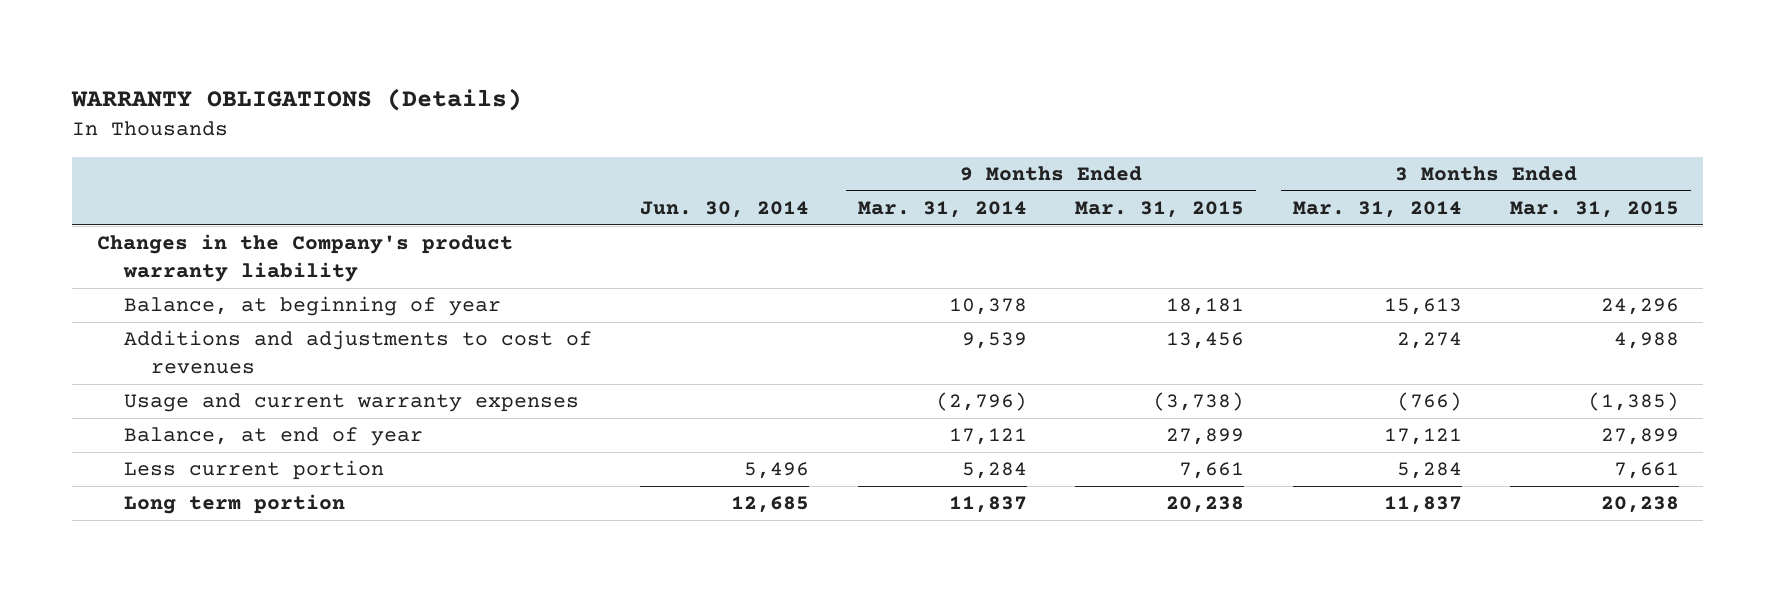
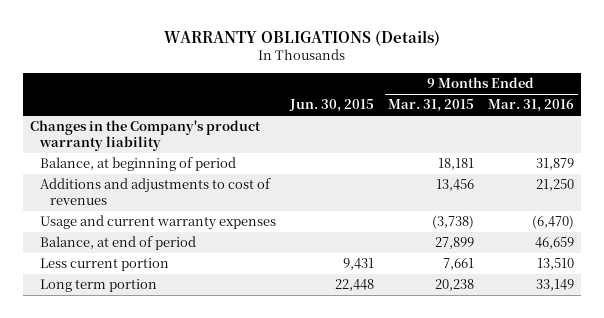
- | Jun. 30, 2014 | 9 Months Ended Mar. 31, 2014 | 9 Months Ended Mar. 31, 2015 | 3 Months Ended Mar. 31, 2014 | 3 Months Ended Mar. 31, 2015
+ | Jun. 30, 2015 | 9 Months Ended Mar. 31, 2015 | 9 Months Ended Mar. 31, 2016
- Balance, at beginning of year | | 10,378 | 18,181 | 15,613 | 24,296
+ Balance, at beginning of period | | 18,181 | 31,879
- Balance, at end of year | | 17,121 | 27,899 | 17,121 | 27,899
+ Balance, at end of period | | 27,899 | 46,659

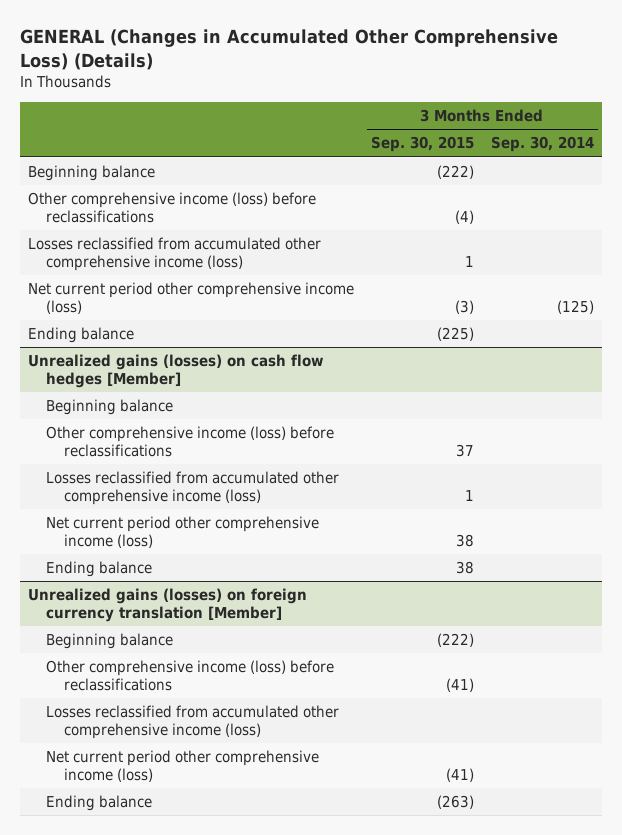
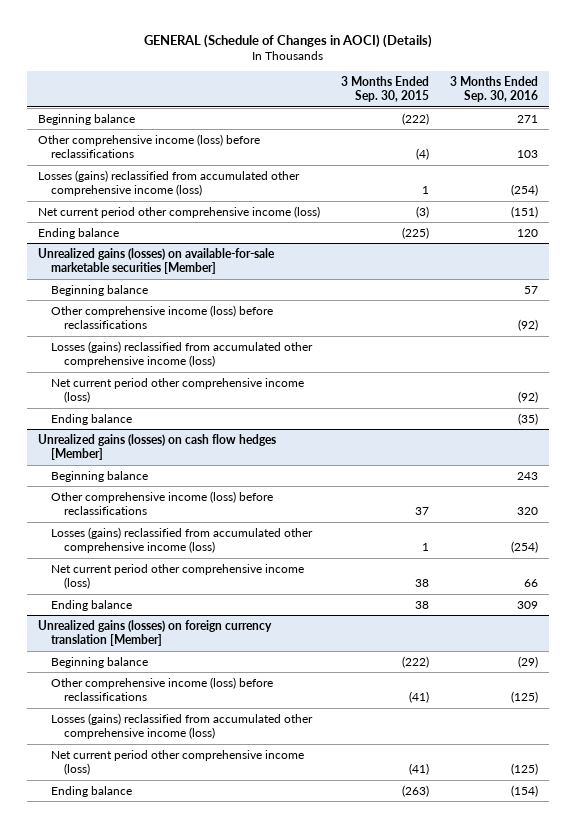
- GENERAL (Changes in Accumulated Other Comprehensive Loss) (Details)
+ GENERAL (Schedule of Changes in AOCI) (Details)
- | 3 Months Ended Sep. 30, 2015 | 3 Months Ended Sep. 30, 2014
+ | 3 Months Ended Sep. 30, 2015 | 3 Months Ended Sep. 30, 2016
- Losses reclassified from accumulated other comprehensive income (loss) | 1 |
+ Losses (gains) reclassified from accumulated other comprehensive income (loss) | 1 | (254)
+ Unrealized gains (losses) on available-for-sale marketable securities [Member]
+ Beginning balance | | 57
+ Other comprehensive income (loss) before reclassifications | | (92)
+ Losses (gains) reclassified from accumulated other comprehensive income (loss)
+ Net current period other comprehensive income (loss) | | (92)
+ Ending balance | | (35)
@ Unrealized gains (losses) on cash flow hedges [Member]
- Losses reclassified from accumulated other comprehensive income (loss) | 1 |
+ Losses (gains) reclassified from accumulated other comprehensive income (loss) | 1 | (254)
@ Unrealized gains (losses) on foreign currency translation [Member]
- Losses reclassified from accumulated other comprehensive income (loss)
+ Losses (gains) reclassified from accumulated other comprehensive income (loss)

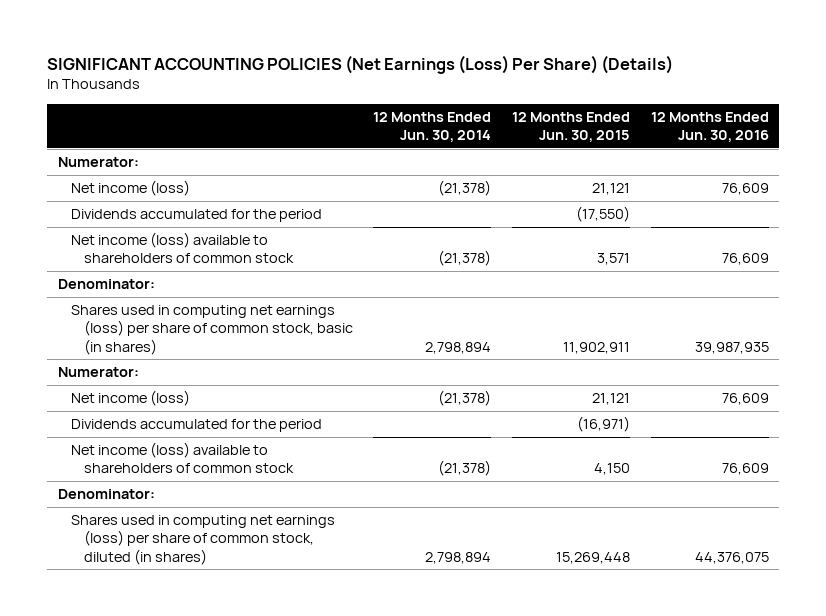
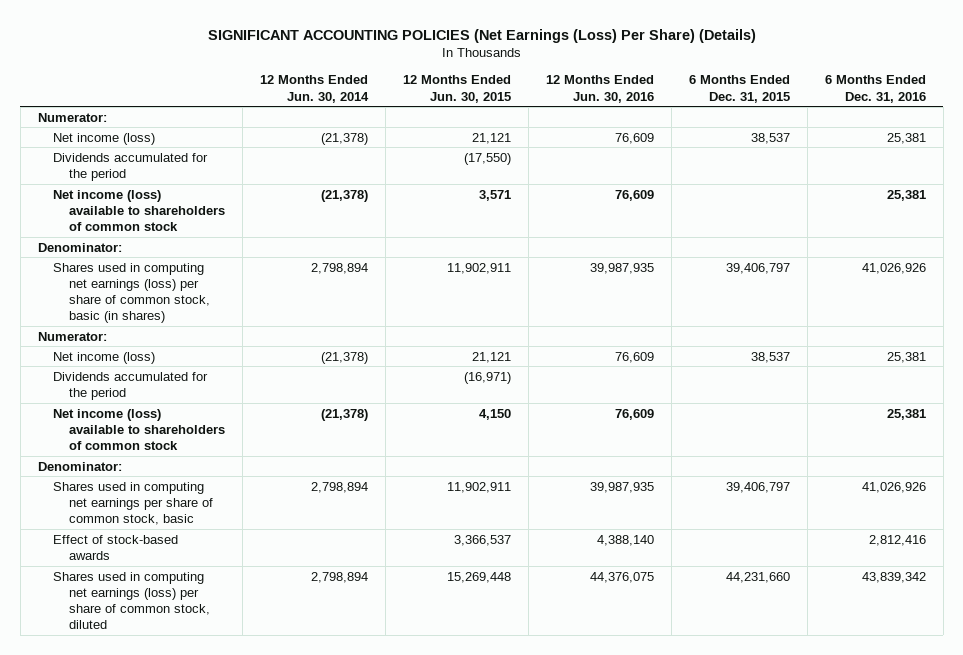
- | 12 Months Ended Jun. 30, 2014 | 12 Months Ended Jun. 30, 2015 | 12 Months Ended Jun. 30, 2016
+ | 12 Months Ended Jun. 30, 2014 | 12 Months Ended Jun. 30, 2015 | 12 Months Ended Jun. 30, 2016 | 6 Months Ended Dec. 31, 2015 | 6 Months Ended Dec. 31, 2016
- Shares used in computing net earnings (loss) per share of common stock, diluted (in shares) | 2,798,894 | 15,269,448 | 44,376,075
+ Shares used in computing net earnings per share of common stock, basic | 2,798,894 | 11,902,911 | 39,987,935 | 39,406,797 | 41,026,926
+ Effect of stock-based awards | | 3,366,537 | 4,388,140 | | 2,812,416
+ Shares used in computing net earnings (loss) per share of common stock, diluted | 2,798,894 | 15,269,448 | 44,376,075 | 44,231,660 | 43,839,342

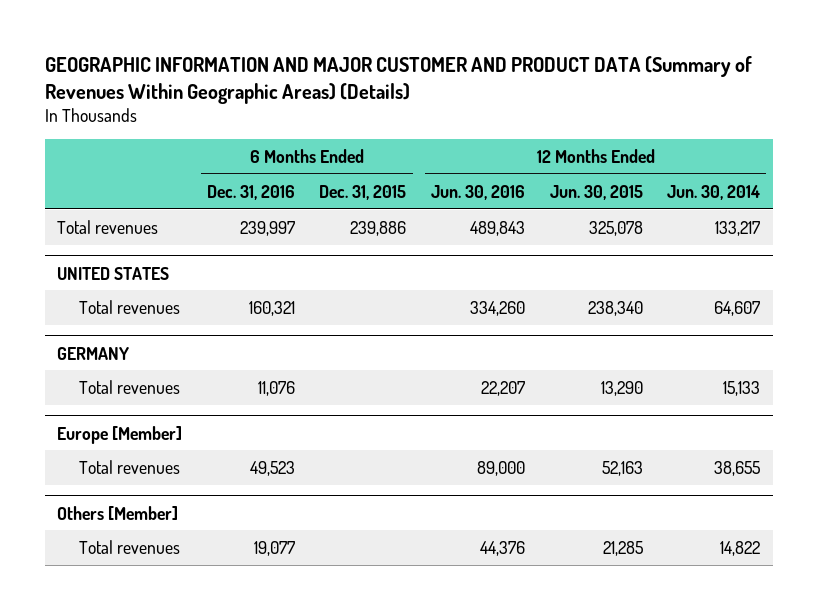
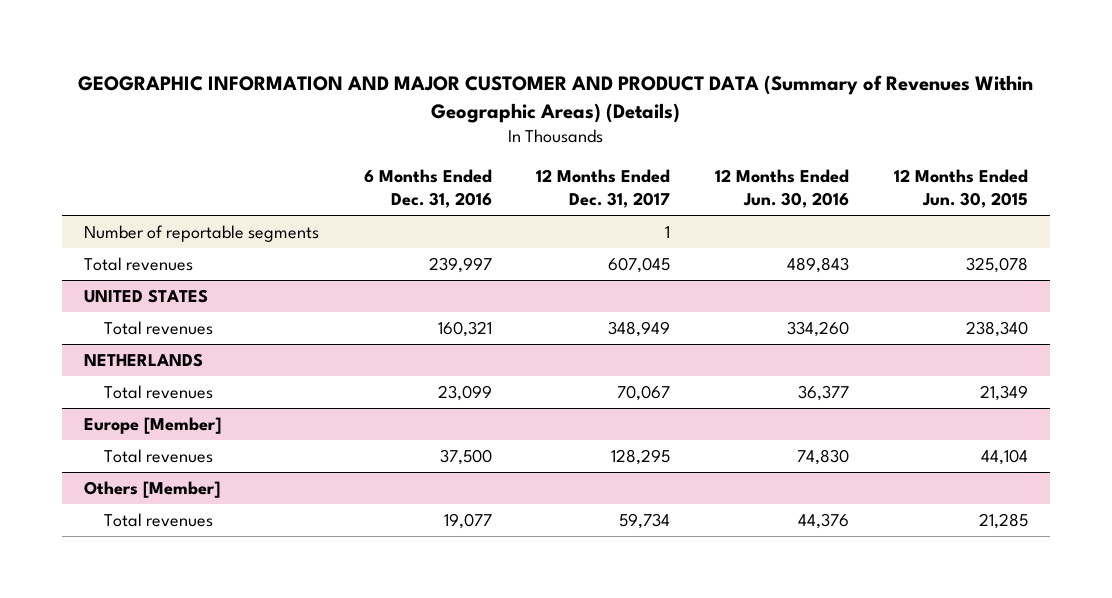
- | 6 Months Ended Dec. 31, 2016 | 6 Months Ended Dec. 31, 2015 | 12 Months Ended Jun. 30, 2016 | 12 Months Ended Jun. 30, 2015 | 12 Months Ended Jun. 30, 2014
+ | 6 Months Ended Dec. 31, 2016 | 12 Months Ended Dec. 31, 2017 | 12 Months Ended Jun. 30, 2016 | 12 Months Ended Jun. 30, 2015
+ Number of reportable segments | | 1 | |
- GERMANY
- Total revenues | 11,076 | | 22,207 | 13,290 | 15,133
+ NETHERLANDS
+ Total revenues | 23,099 | 70,067 | 36,377 | 21,349
@ Europe [Member]
- Total revenues | 49,523 | | 89,000 | 52,163 | 38,655
+ Total revenues | 37,500 | 128,295 | 74,830 | 44,104

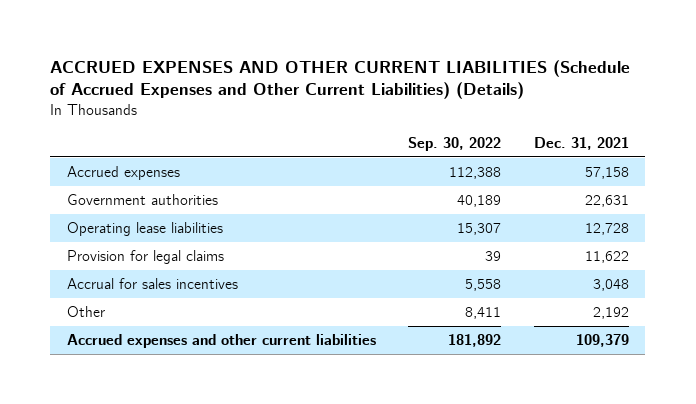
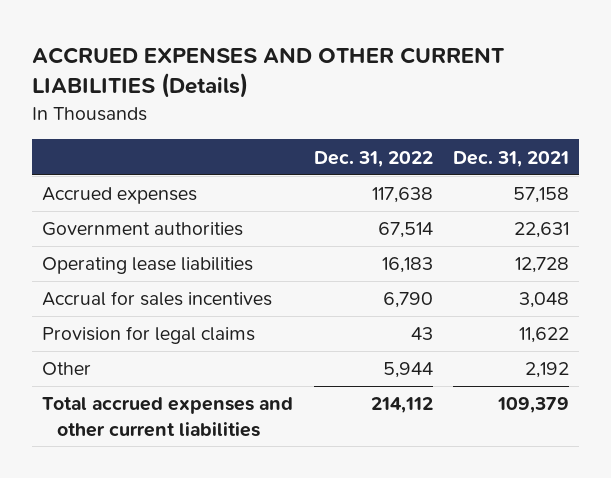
- ACCRUED EXPENSES AND OTHER CURRENT LIABILITIES (Schedule of Accrued Expenses and Other Current Liabilities) (Details)
+ ACCRUED EXPENSES AND OTHER CURRENT LIABILITIES (Details)
- | Sep. 30, 2022 | Dec. 31, 2021
+ | Dec. 31, 2022 | Dec. 31, 2021
moved down: Provision for legal claims | 43 | 11,622
- Accrued expenses and other current liabilities | 181,892 | 109,379
+ Total accrued expenses and other current liabilities | 214,112 | 109,379

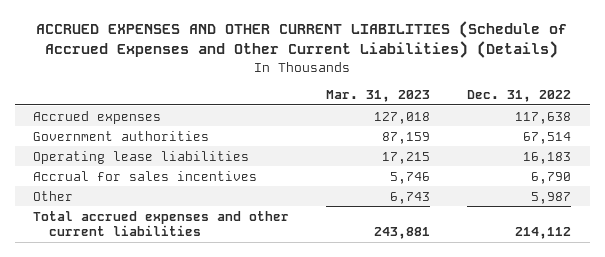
- ACCRUED EXPENSES AND OTHER CURRENT LIABILITIES (Details)
+ ACCRUED EXPENSES AND OTHER CURRENT LIABILITIES (Schedule of Accrued Expenses and Other Current Liabilities) (Details)
- | Dec. 31, 2022 | Dec. 31, 2021
+ | Mar. 31, 2023 | Dec. 31, 2022
- Provision for legal claims | 43 | 11,622
- Other | 5,944 | 2,192
+ Other | 6,743 | 5,987

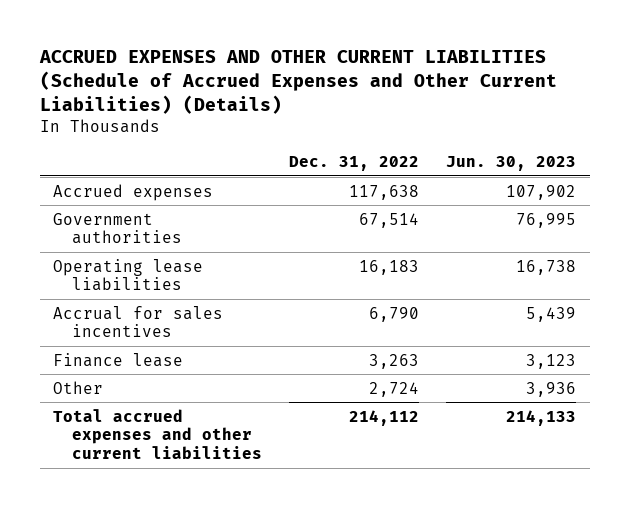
- | Mar. 31, 2023 | Dec. 31, 2022
+ | Dec. 31, 2022 | Jun. 30, 2023
- Other | 6,743 | 5,987
+ Finance lease | 3,263 | 3,123
+ Other | 2,724 | 3,936

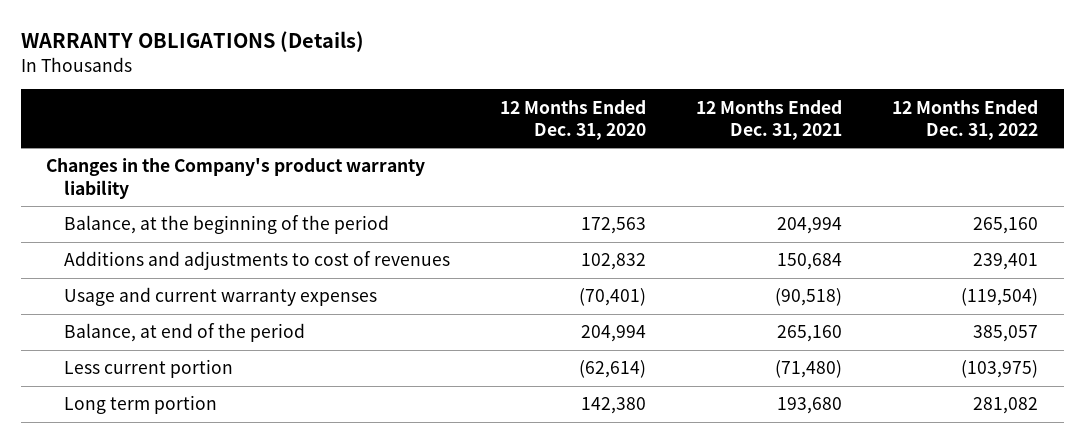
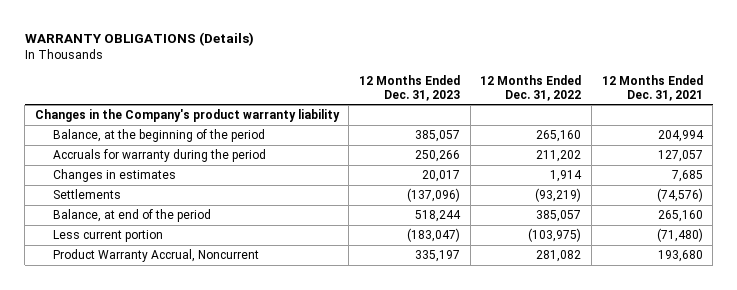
- | 12 Months Ended Dec. 31, 2020 | 12 Months Ended Dec. 31, 2021 | 12 Months Ended Dec. 31, 2022
+ | 12 Months Ended Dec. 31, 2023 | 12 Months Ended Dec. 31, 2022 | 12 Months Ended Dec. 31, 2021
- Additions and adjustments to cost of revenues | 102,832 | 150,684 | 239,401
- Usage and current warranty expenses | (70,401) | (90,518) | (119,504)
+ Accruals for warranty during the period | 250,266 | 211,202 | 127,057
+ Changes in estimates | 20,017 | 1,914 | 7,685
+ Settlements | (137,096) | (93,219) | (74,576)
- Long term portion | 142,380 | 193,680 | 281,082
+ Product Warranty Accrual, Noncurrent | 335,197 | 281,082 | 193,680

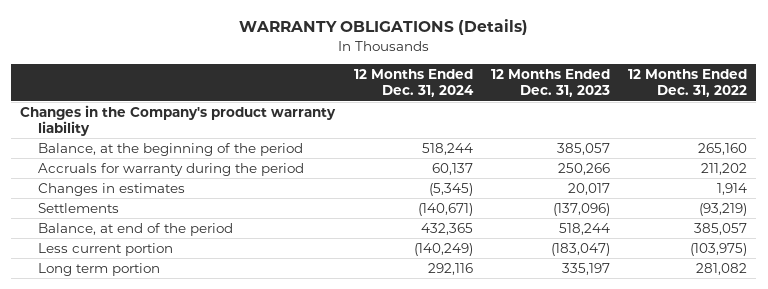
- | 12 Months Ended Dec. 31, 2023 | 12 Months Ended Dec. 31, 2022 | 12 Months Ended Dec. 31, 2021
+ | 12 Months Ended Dec. 31, 2024 | 12 Months Ended Dec. 31, 2023 | 12 Months Ended Dec. 31, 2022
- Product Warranty Accrual, Noncurrent | 335,197 | 281,082 | 193,680
+ Long term portion | 292,116 | 335,197 | 281,082

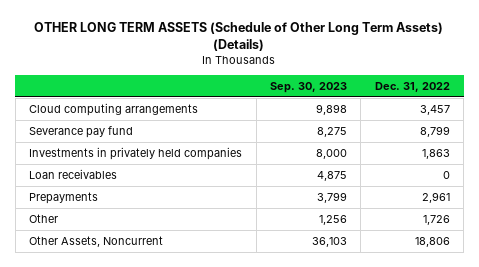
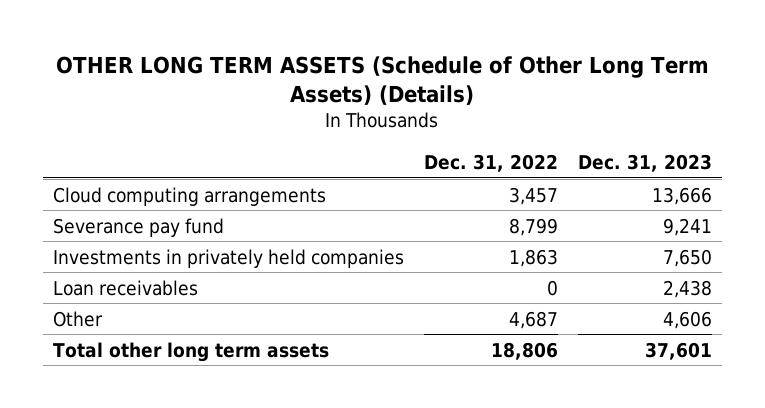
- | Sep. 30, 2023 | Dec. 31, 2022
+ | Dec. 31, 2022 | Dec. 31, 2023
- Prepayments | 3,799 | 2,961
- Other | 1,256 | 1,726
- Other Assets, Noncurrent | 36,103 | 18,806
+ Other | 4,687 | 4,606
+ Total other long term assets | 18,806 | 37,601

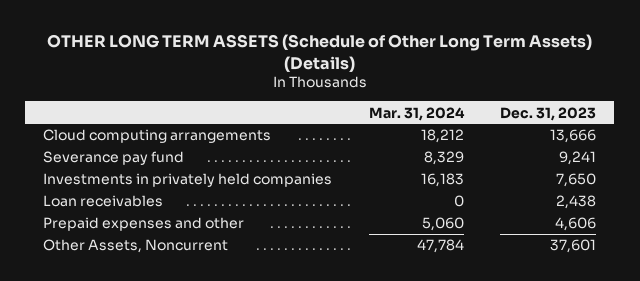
- | Dec. 31, 2022 | Dec. 31, 2023
+ | Mar. 31, 2024 | Dec. 31, 2023
- Other | 4,687 | 4,606
- Total other long term assets | 18,806 | 37,601
+ Prepaid expenses and other | 5,060 | 4,606
+ Other Assets, Noncurrent | 47,784 | 37,601

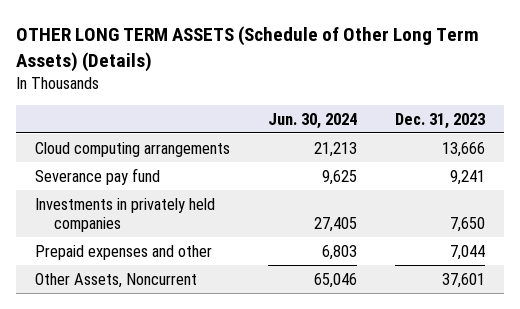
- | Mar. 31, 2024 | Dec. 31, 2023
+ | Jun. 30, 2024 | Dec. 31, 2023
- Loan receivables | 0 | 2,438
- Prepaid expenses and other | 5,060 | 4,606
+ Prepaid expenses and other | 6,803 | 7,044

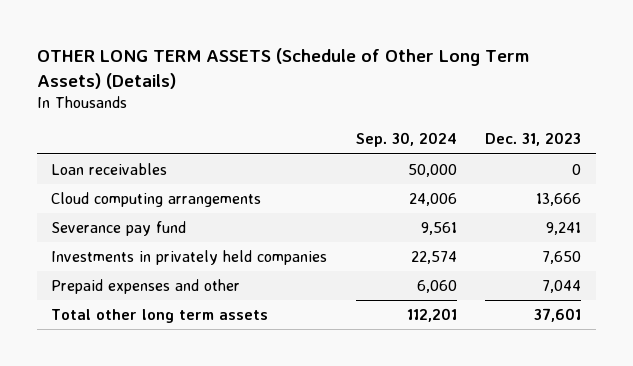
- | Jun. 30, 2024 | Dec. 31, 2023
+ | Sep. 30, 2024 | Dec. 31, 2023
+ Loan receivables | 50,000 | 0
- Other Assets, Noncurrent | 65,046 | 37,601
+ Total other long term assets | 112,201 | 37,601

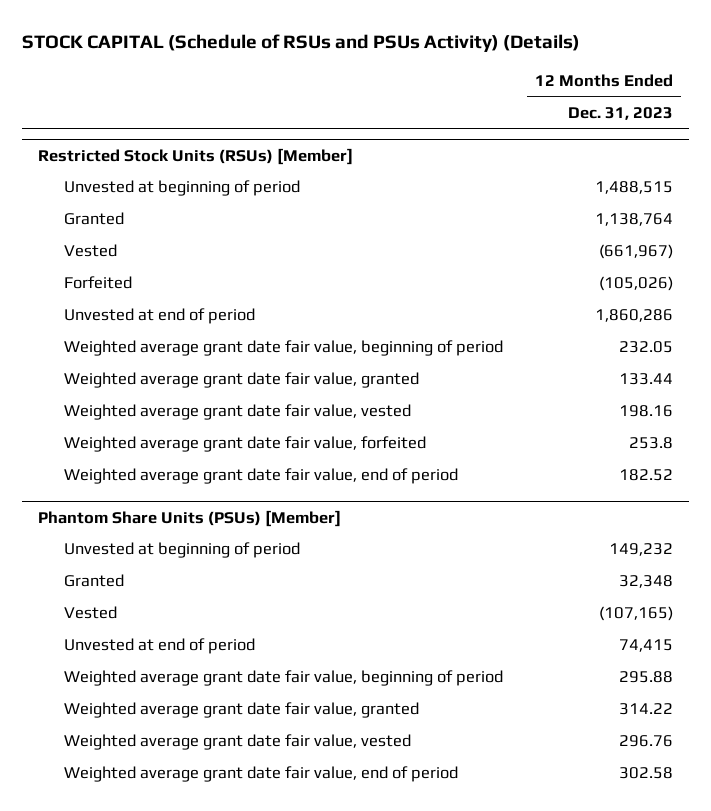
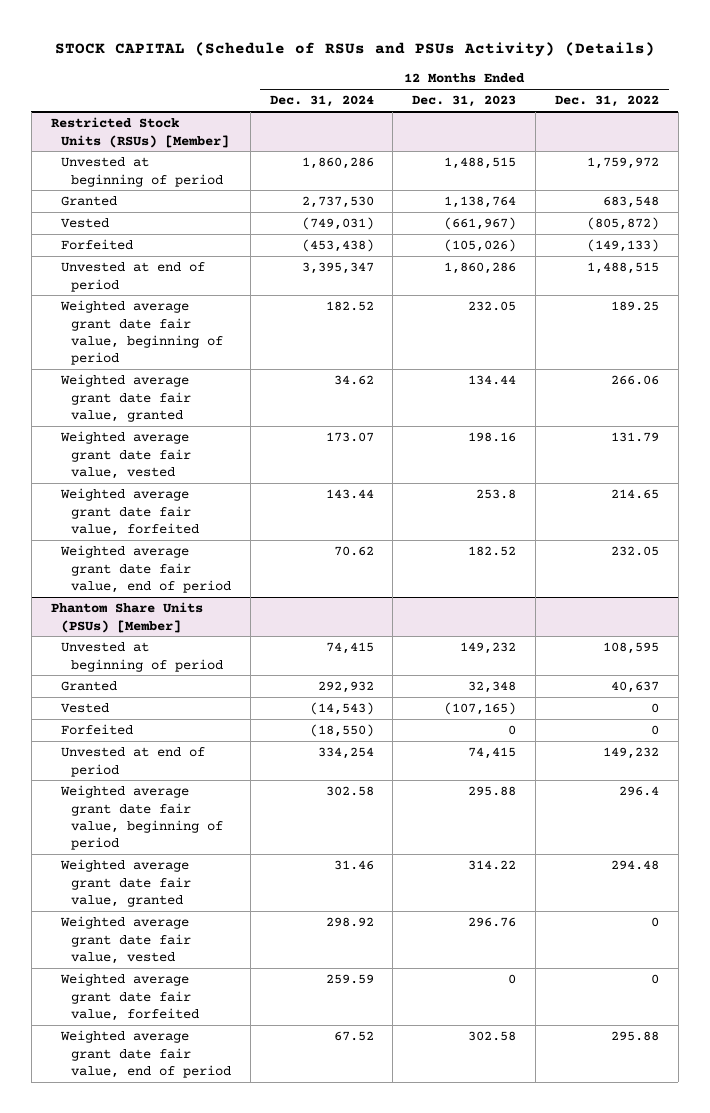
- | 12 Months Ended Dec. 31, 2023
+ | 12 Months Ended Dec. 31, 2024 | 12 Months Ended Dec. 31, 2023 | 12 Months Ended Dec. 31, 2022
@ Restricted Stock Units (RSUs) [Member]
- Weighted average grant date fair value, granted | 133.44
+ Weighted average grant date fair value, granted | 34.62 | 134.44 | 266.06
@ Phantom Share Units (PSUs) [Member]
+ Forfeited | (18,550) | 0 | 0
+ Weighted average grant date fair value, forfeited | 259.59 | 0 | 0

